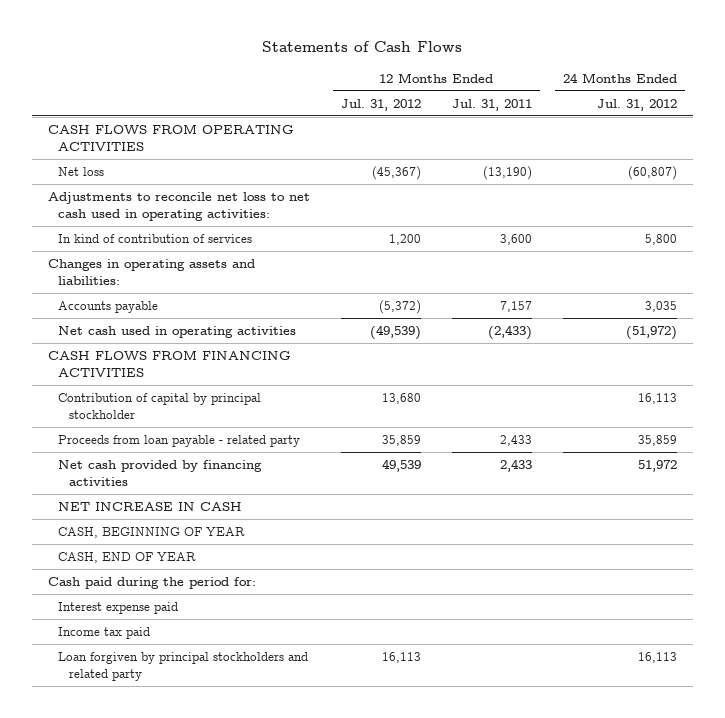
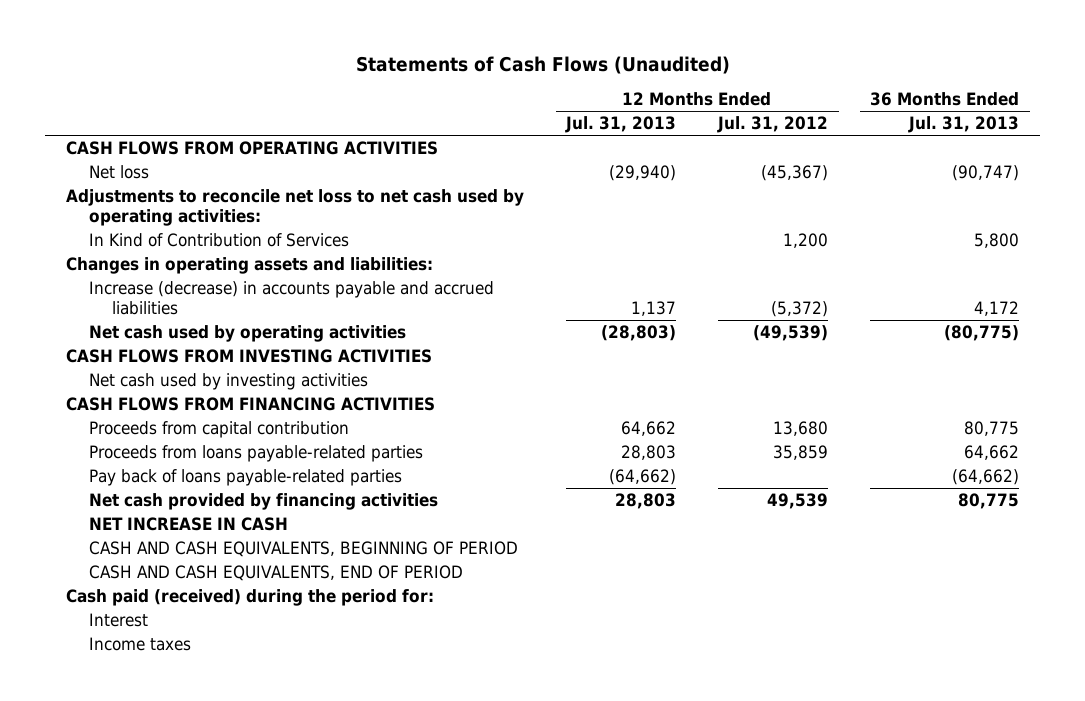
- Statements of Cash Flows
+ Statements of Cash Flows (Unaudited)
- | 12 Months Ended Jul. 31, 2012 | 12 Months Ended Jul. 31, 2011 | 24 Months Ended Jul. 31, 2012
+ | 12 Months Ended Jul. 31, 2013 | 12 Months Ended Jul. 31, 2012 | 36 Months Ended Jul. 31, 2013
- Adjustments to reconcile net loss to net cash used in operating activities:
- In kind of contribution of services | 1,200 | 3,600 | 5,800
+ Adjustments to reconcile net loss to net cash used by operating activities:
+ In Kind of Contribution of Services | | 1,200 | 5,800
- Accounts payable | (5,372) | 7,157 | 3,035
- Net cash used in operating activities | (49,539) | (2,433) | (51,972)
+ Increase (decrease) in accounts payable and accrued liabilities | 1,137 | (5,372) | 4,172
+ Net cash used by operating activities | (28,803) | (49,539) | (80,775)
+ CASH FLOWS FROM INVESTING ACTIVITIES
+ Net cash used by investing activities
- Contribution of capital by principal stockholder | 13,680 | | 16,113
- Proceeds from loan payable - related party | 35,859 | 2,433 | 35,859
+ Proceeds from capital contribution | 64,662 | 13,680 | 80,775
+ Proceeds from loans payable-related parties | 28,803 | 35,859 | 64,662
+ Pay back of loans payable-related parties | (64,662) | | (64,662)
- CASH, BEGINNING OF YEAR
- CASH, END OF YEAR
- Cash paid during the period for:
- Interest expense paid
- Income tax paid
- Loan forgiven by principal stockholders and related party | 16,113 | | 16,113
+ CASH AND CASH EQUIVALENTS, BEGINNING OF PERIOD
+ CASH AND CASH EQUIVALENTS, END OF PERIOD
+ Cash paid (received) during the period for:
+ Interest
+ Income taxes

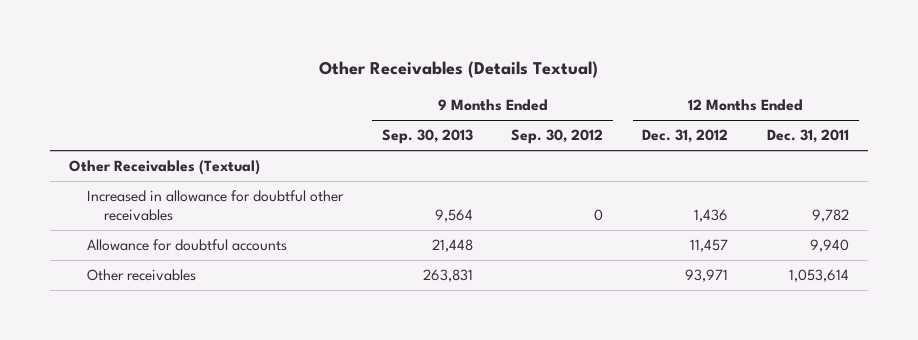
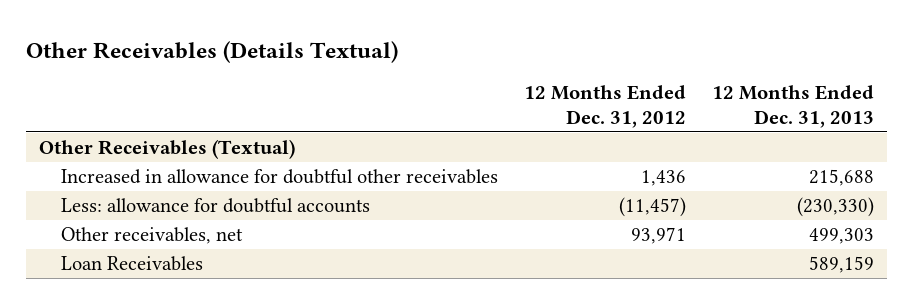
- | 9 Months Ended Sep. 30, 2013 | 9 Months Ended Sep. 30, 2012 | 12 Months Ended Dec. 31, 2012 | 12 Months Ended Dec. 31, 2011
+ | 12 Months Ended Dec. 31, 2012 | 12 Months Ended Dec. 31, 2013
- Allowance for doubtful accounts | 21,448 | | 11,457 | 9,940
- Other receivables | 263,831 | | 93,971 | 1,053,614
+ Less: allowance for doubtful accounts | (11,457) | (230,330)
+ Other receivables, net | 93,971 | 499,303
+ Loan Receivables | | 589,159

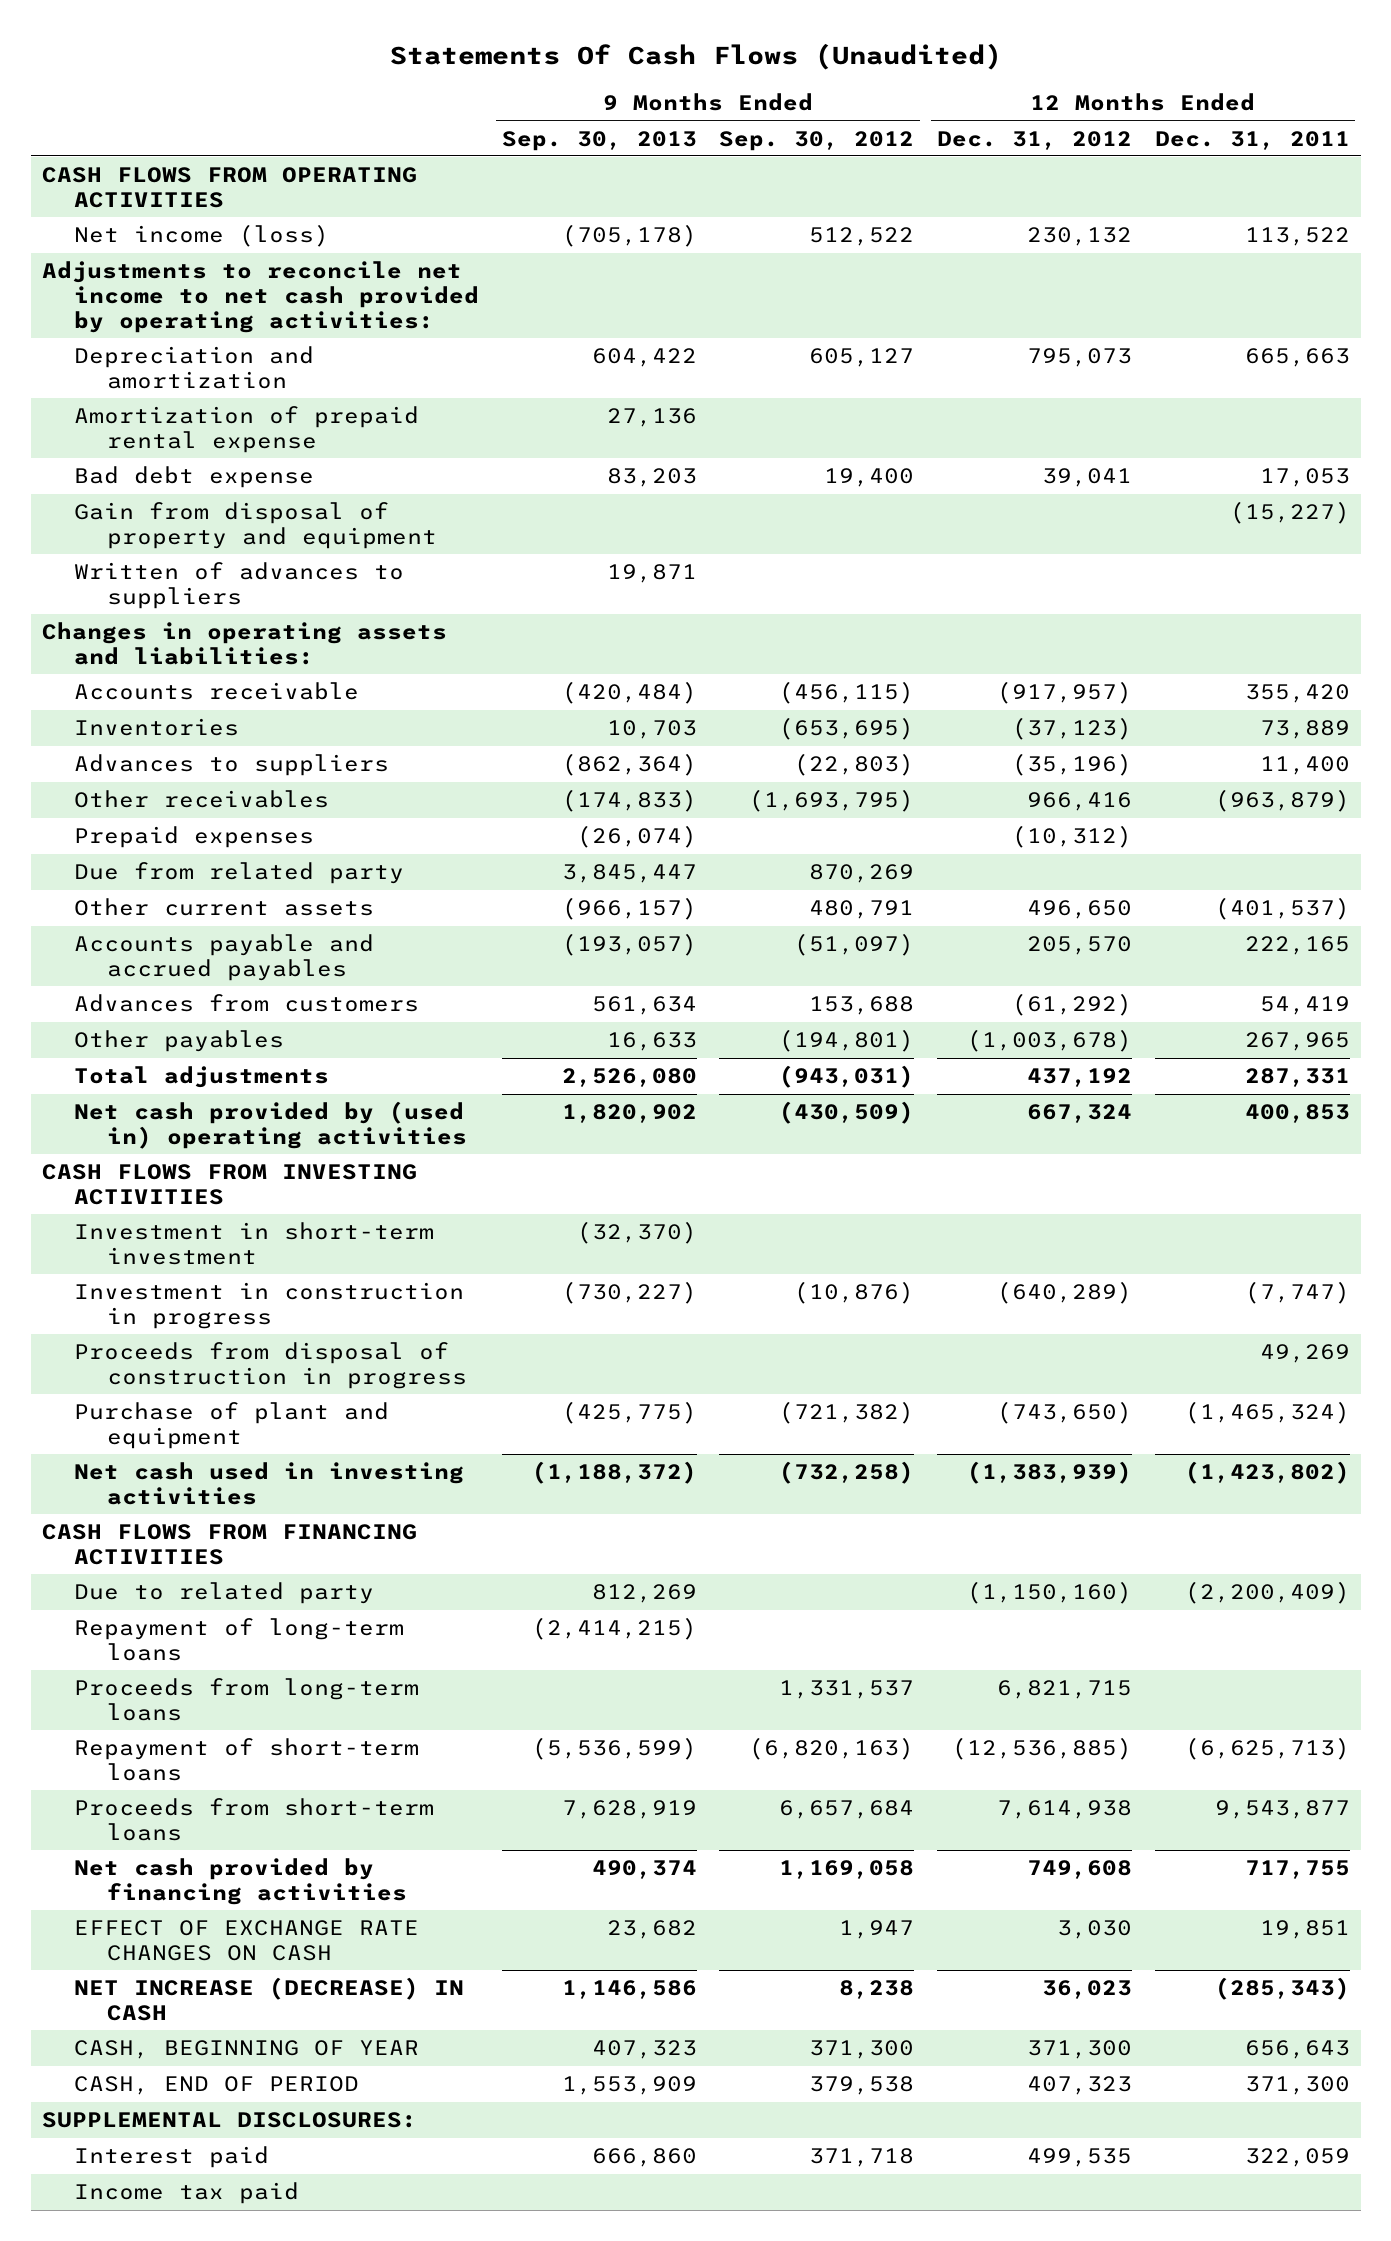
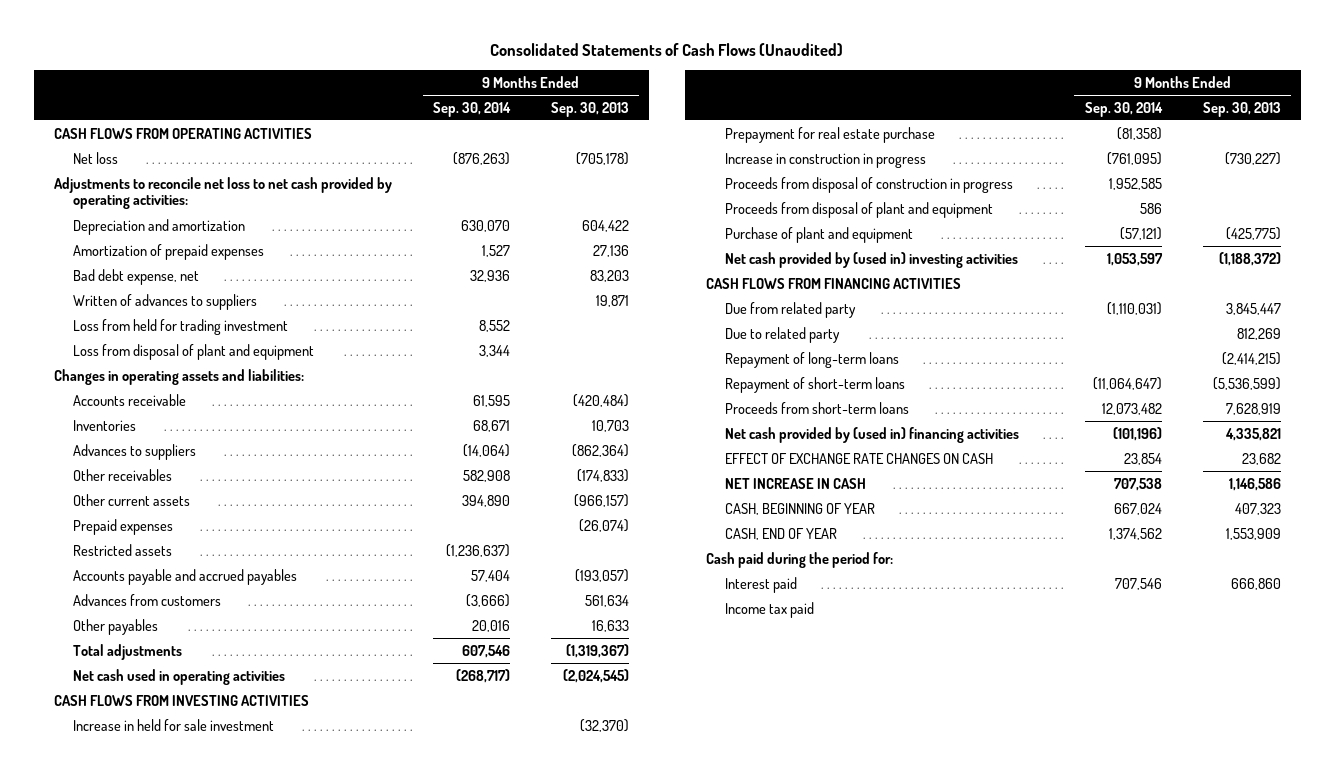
- Statements Of Cash Flows (Unaudited)
+ Consolidated Statements of Cash Flows (Unaudited)
- | 9 Months Ended Sep. 30, 2013 | 9 Months Ended Sep. 30, 2012 | 12 Months Ended Dec. 31, 2012 | 12 Months Ended Dec. 31, 2011
+ | 9 Months Ended Sep. 30, 2014 | 9 Months Ended Sep. 30, 2013
- Net income (loss) | (705,178) | 512,522 | 230,132 | 113,522
- Adjustments to reconcile net income to net cash provided by operating activities:
+ Net loss | (876,263) | (705,178)
+ Adjustments to reconcile net loss to net cash provided by operating activities:
- Amortization of prepaid rental expense | 27,136 | | |
- Bad debt expense | 83,203 | 19,400 | 39,041 | 17,053
- Gain from disposal of property and equipment | | | | (15,227)
+ Amortization of prepaid expenses | 1,527 | 27,136
+ Bad debt expense, net | 32,936 | 83,203
+ Loss from held for trading investment | 8,552 |
+ Loss from disposal of plant and equipment | 3,344 |
moved down: Prepaid expenses | | (26,074)
+ Restricted assets | (1,236,637) |
- Total adjustments | 2,526,080 | (943,031) | 437,192 | 287,331
- Net cash provided by (used in) operating activities | 1,820,902 | (430,509) | 667,324 | 400,853
+ Total adjustments | 607,546 | (1,319,367)
+ Net cash used in operating activities | (268,717) | (2,024,545)
- Investment in short-term investment | (32,370) | | |
- Investment in construction in progress | (730,227) | (10,876) | (640,289) | (7,747)
+ Increase in held for sale investment | | (32,370)
+ Prepayment for real estate purchase | (81,358) |
+ Increase in construction in progress | (761,095) | (730,227)
+ Proceeds from disposal of plant and equipment | 586 |
- Net cash used in investing activities | (1,188,372) | (732,258) | (1,383,939) | (1,423,802)
+ Net cash provided by (used in) investing activities | 1,053,597 | (1,188,372)
moved down: Due from related party | (1,110,031) | 3,845,447
- Proceeds from long-term loans | | 1,331,537 | 6,821,715 |
- Net cash provided by financing activities | 490,374 | 1,169,058 | 749,608 | 717,755
+ Net cash provided by (used in) financing activities | (101,196) | 4,335,821
- NET INCREASE (DECREASE) IN CASH | 1,146,586 | 8,238 | 36,023 | (285,343)
+ NET INCREASE IN CASH | 707,538 | 1,146,586
- CASH, END OF PERIOD | 1,553,909 | 379,538 | 407,323 | 371,300
- SUPPLEMENTAL DISCLOSURES:
+ CASH, END OF YEAR | 1,374,562 | 1,553,909
+ Cash paid during the period for:

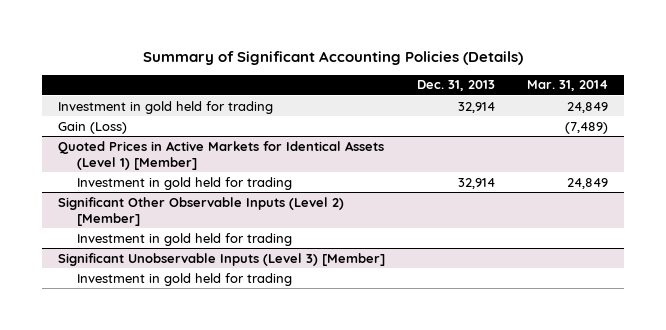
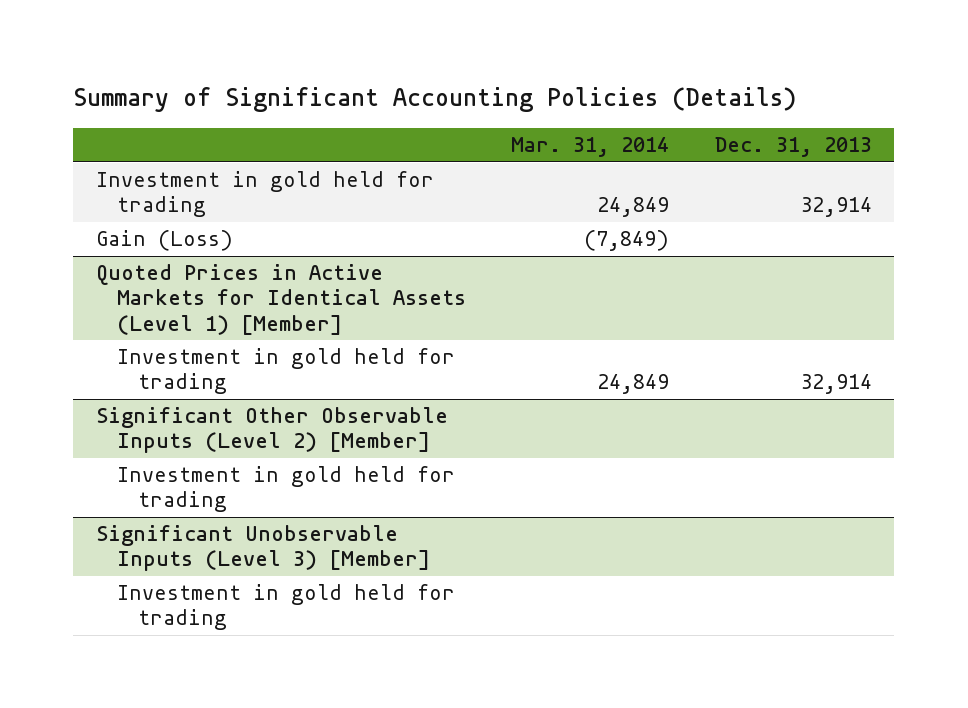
- | Dec. 31, 2013 | Mar. 31, 2014
+ | Mar. 31, 2014 | Dec. 31, 2013
- Gain (Loss) | | (7,489)
+ Gain (Loss) | (7,849) |

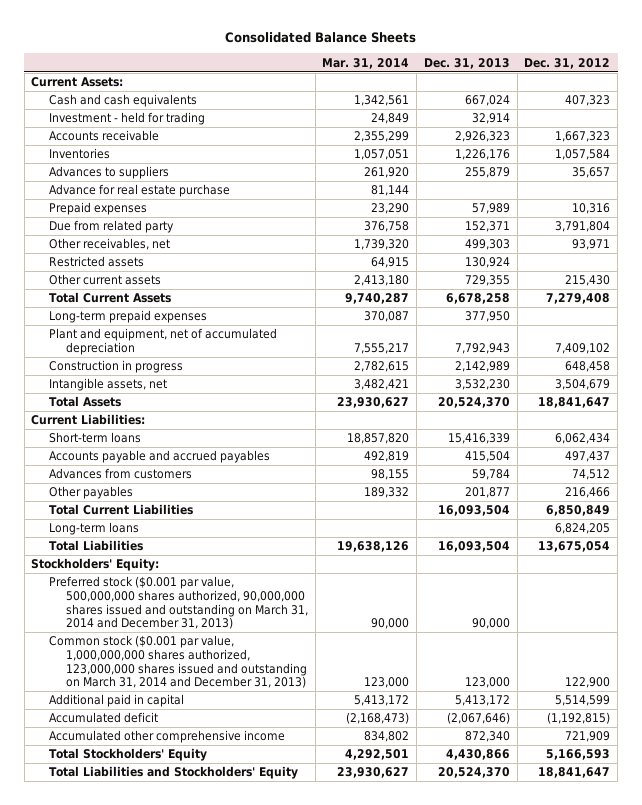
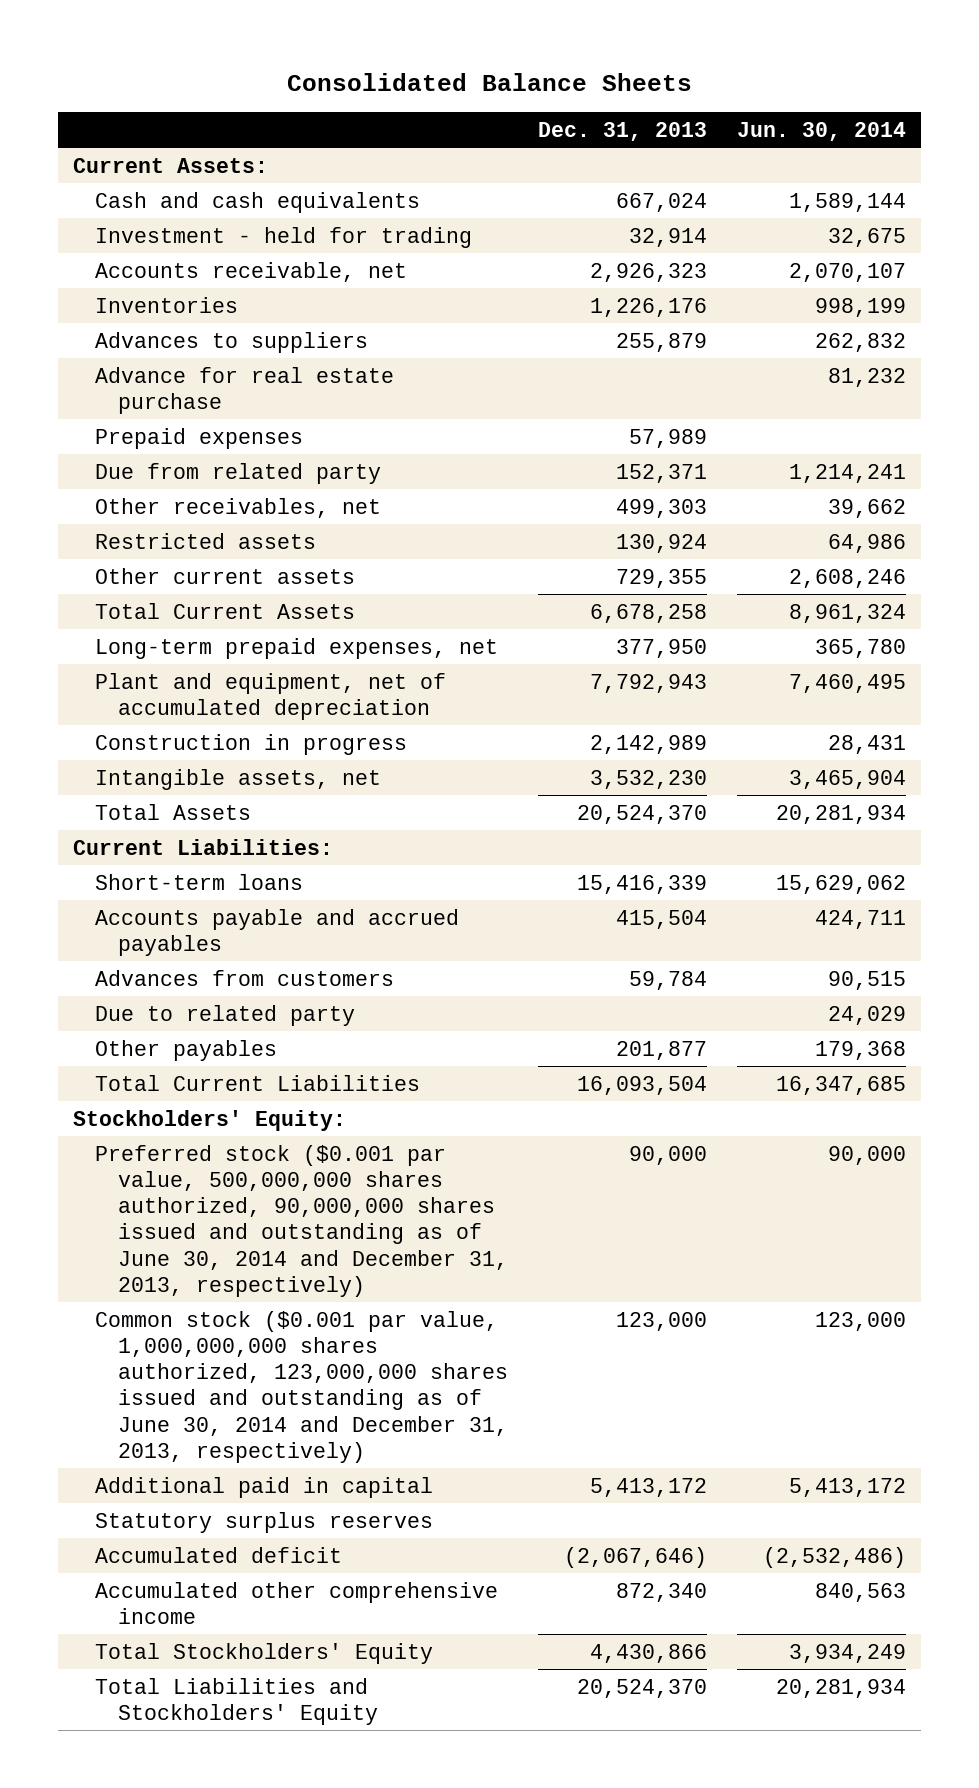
- | Mar. 31, 2014 | Dec. 31, 2013 | Dec. 31, 2012
+ | Dec. 31, 2013 | Jun. 30, 2014
- Accounts receivable | 2,355,299 | 2,926,323 | 1,667,323
+ Accounts receivable, net | 2,926,323 | 2,070,107
- Long-term prepaid expenses | 370,087 | 377,950 |
+ Long-term prepaid expenses, net | 377,950 | 365,780
+ Due to related party | | 24,029
- Long-term loans | | | 6,824,205
- Total Liabilities | 19,638,126 | 16,093,504 | 13,675,054
- Preferred stock ($0.001 par value, 500,000,000 shares authorized, 90,000,000 shares issued and outstanding on March 31, 2014 and December 31, 2013) | 90,000 | 90,000 |
- Common stock ($0.001 par value, 1,000,000,000 shares authorized, 123,000,000 shares issued and outstanding on March 31, 2014 and December 31, 2013) | 123,000 | 123,000 | 122,900
+ Preferred stock ($0.001 par value, 500,000,000 shares authorized, 90,000,000 shares issued and outstanding as of June 30, 2014 and December 31, 2013, respectively) | 90,000 | 90,000
+ Common stock ($0.001 par value, 1,000,000,000 shares authorized, 123,000,000 shares issued and outstanding as of June 30, 2014 and December 31, 2013, respectively) | 123,000 | 123,000
+ Statutory surplus reserves

